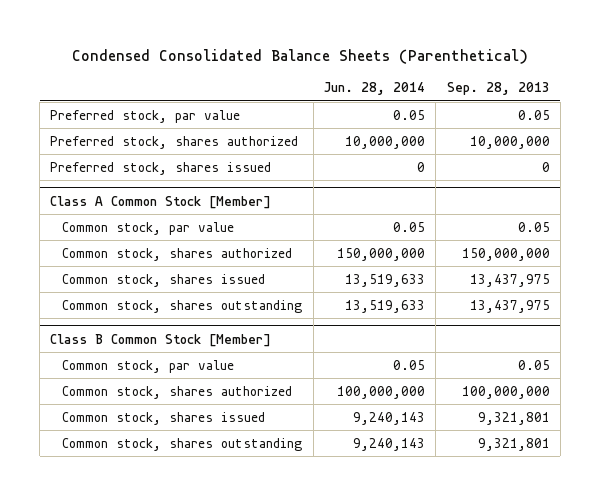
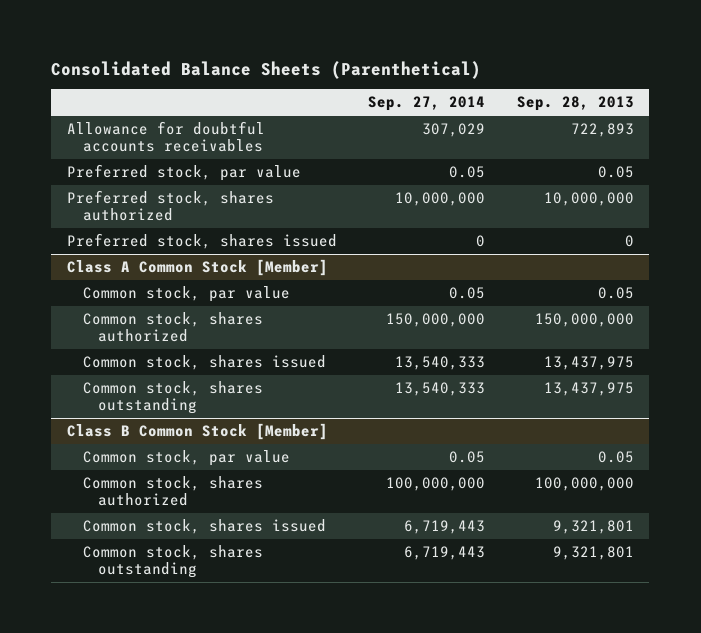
- Condensed Consolidated Balance Sheets (Parenthetical)
+ Consolidated Balance Sheets (Parenthetical)
- | Jun. 28, 2014 | Sep. 28, 2013
+ | Sep. 27, 2014 | Sep. 28, 2013
+ Allowance for doubtful accounts receivables | 307,029 | 722,893

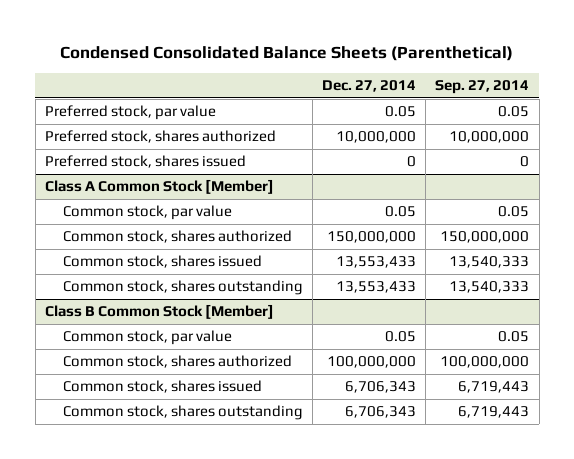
- Consolidated Balance Sheets (Parenthetical)
+ Condensed Consolidated Balance Sheets (Parenthetical)
- | Sep. 27, 2014 | Sep. 28, 2013
+ | Dec. 27, 2014 | Sep. 27, 2014
- Allowance for doubtful accounts receivables | 307,029 | 722,893

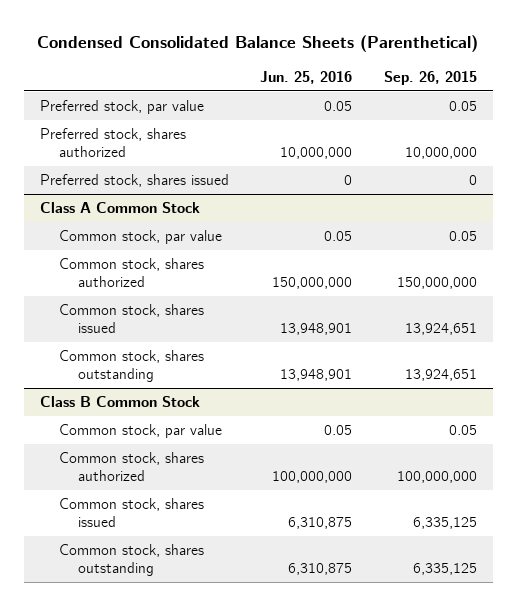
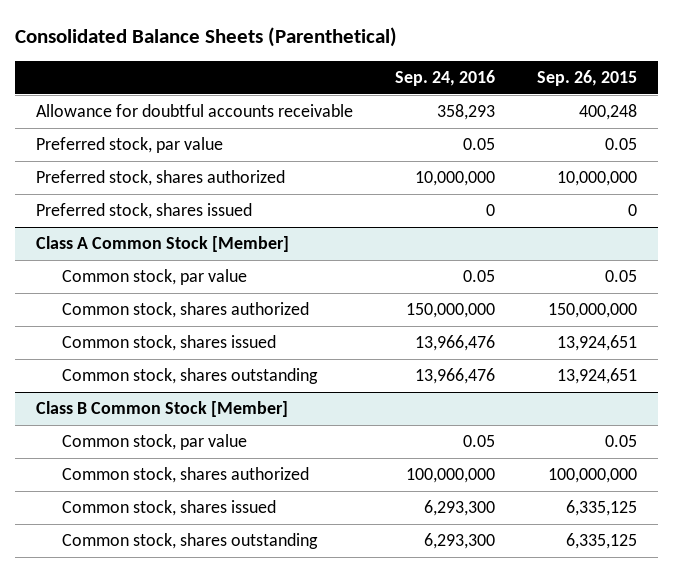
- Condensed Consolidated Balance Sheets (Parenthetical)
+ Consolidated Balance Sheets (Parenthetical)
- | Jun. 25, 2016 | Sep. 26, 2015
+ | Sep. 24, 2016 | Sep. 26, 2015
+ Allowance for doubtful accounts receivable | 358,293 | 400,248
- Class A Common Stock
+ Class A Common Stock [Member]
- Class B Common Stock
+ Class B Common Stock [Member]

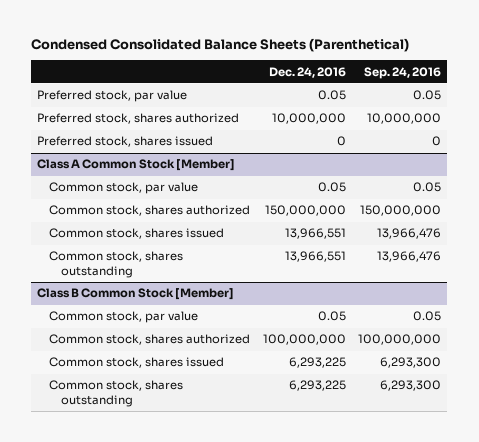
- Consolidated Balance Sheets (Parenthetical)
+ Condensed Consolidated Balance Sheets (Parenthetical)
- | Sep. 24, 2016 | Sep. 26, 2015
+ | Dec. 24, 2016 | Sep. 24, 2016
- Allowance for doubtful accounts receivable | 358,293 | 400,248

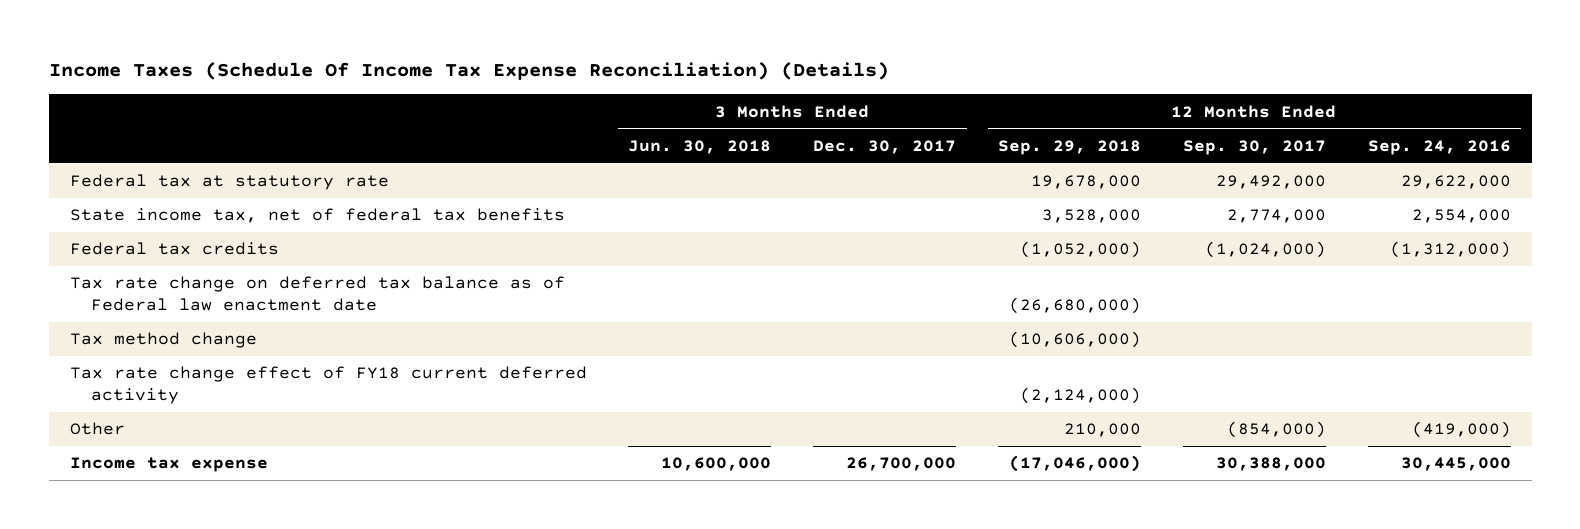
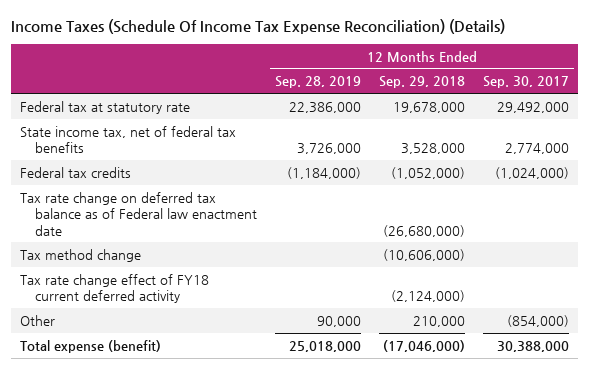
- | 3 Months Ended Jun. 30, 2018 | 3 Months Ended Dec. 30, 2017 | 12 Months Ended Sep. 29, 2018 | 12 Months Ended Sep. 30, 2017 | 12 Months Ended Sep. 24, 2016
+ | 12 Months Ended Sep. 28, 2019 | 12 Months Ended Sep. 29, 2018 | 12 Months Ended Sep. 30, 2017
- Income tax expense | 10,600,000 | 26,700,000 | (17,046,000) | 30,388,000 | 30,445,000
+ Total expense (benefit) | 25,018,000 | (17,046,000) | 30,388,000

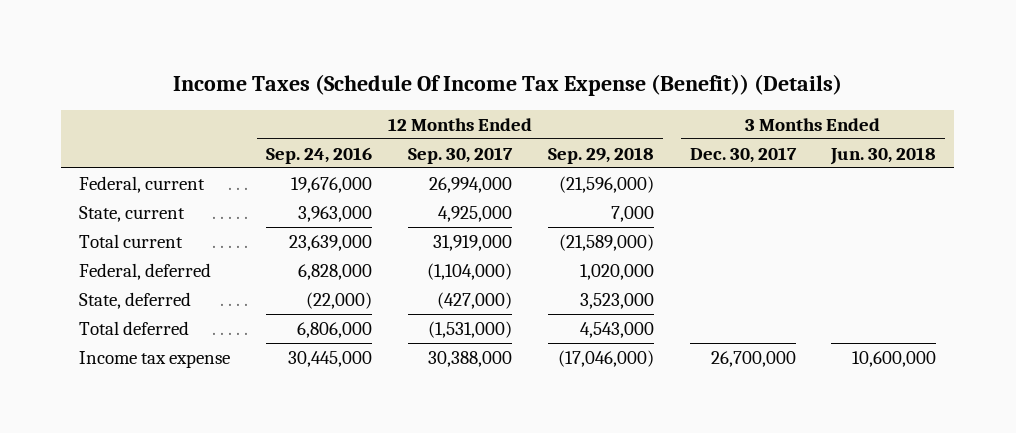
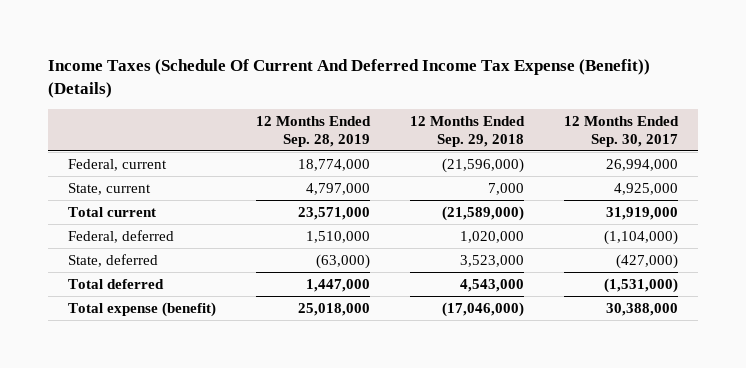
- Income Taxes (Schedule Of Income Tax Expense (Benefit)) (Details)
+ Income Taxes (Schedule Of Current And Deferred Income Tax Expense (Benefit)) (Details)
- | 12 Months Ended Sep. 24, 2016 | 12 Months Ended Sep. 30, 2017 | 12 Months Ended Sep. 29, 2018 | 3 Months Ended Dec. 30, 2017 | 3 Months Ended Jun. 30, 2018
+ | 12 Months Ended Sep. 28, 2019 | 12 Months Ended Sep. 29, 2018 | 12 Months Ended Sep. 30, 2017
- Income tax expense | 30,445,000 | 30,388,000 | (17,046,000) | 26,700,000 | 10,600,000
+ Total expense (benefit) | 25,018,000 | (17,046,000) | 30,388,000

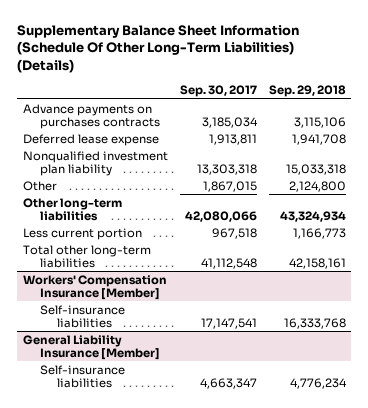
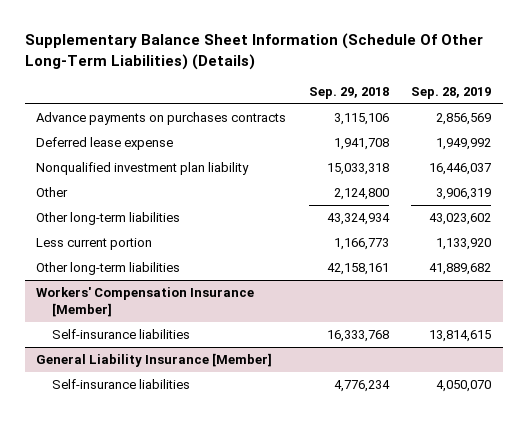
- | Sep. 30, 2017 | Sep. 29, 2018
+ | Sep. 29, 2018 | Sep. 28, 2019
- Total other long-term liabilities | 41,112,548 | 42,158,161
+ Other long-term liabilities | 42,158,161 | 41,889,682

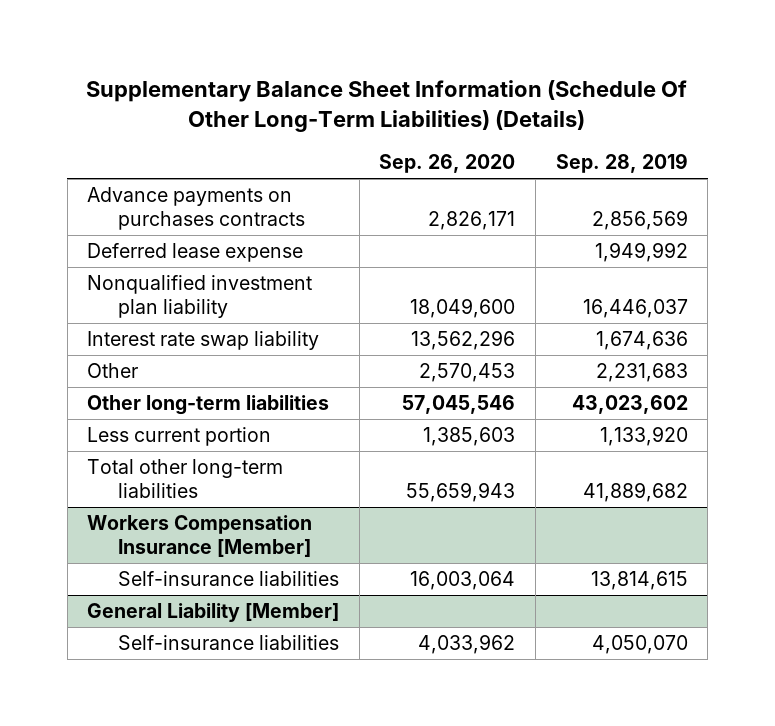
- | Sep. 29, 2018 | Sep. 28, 2019
+ | Sep. 26, 2020 | Sep. 28, 2019
- Other | 2,124,800 | 3,906,319
+ Interest rate swap liability | 13,562,296 | 1,674,636
+ Other | 2,570,453 | 2,231,683
- Other long-term liabilities | 42,158,161 | 41,889,682
- Workers' Compensation Insurance [Member]
+ Total other long-term liabilities | 55,659,943 | 41,889,682
+ Workers Compensation Insurance [Member]
- General Liability Insurance [Member]
+ General Liability [Member]

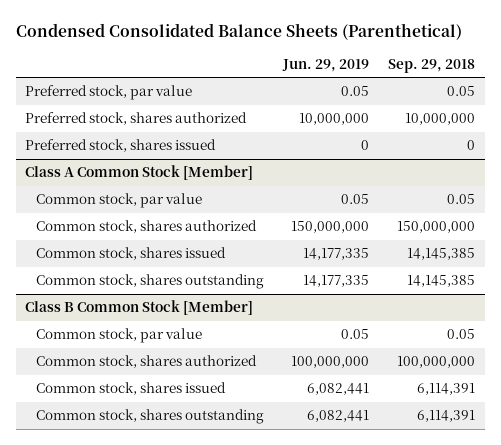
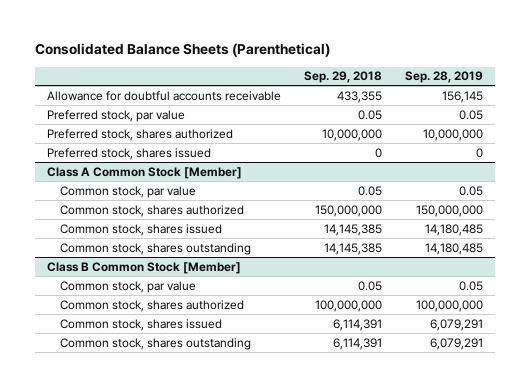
- Condensed Consolidated Balance Sheets (Parenthetical)
+ Consolidated Balance Sheets (Parenthetical)
- | Jun. 29, 2019 | Sep. 29, 2018
+ | Sep. 29, 2018 | Sep. 28, 2019
+ Allowance for doubtful accounts receivable | 433,355 | 156,145

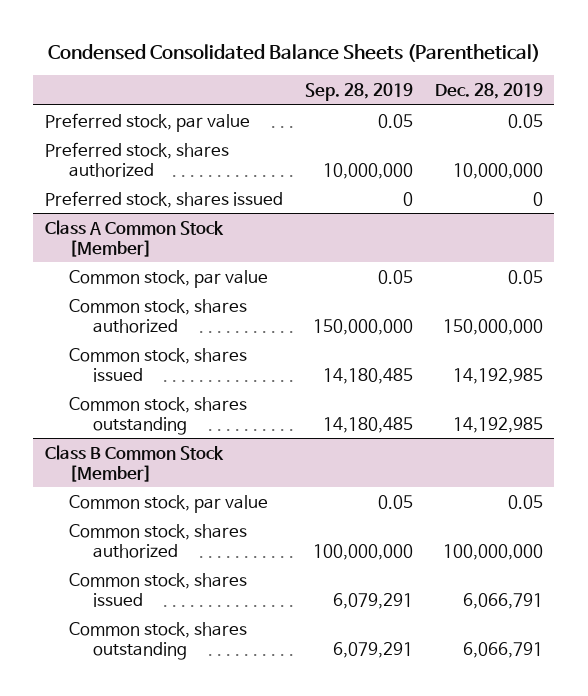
- Consolidated Balance Sheets (Parenthetical)
+ Condensed Consolidated Balance Sheets (Parenthetical)
- | Sep. 29, 2018 | Sep. 28, 2019
+ | Sep. 28, 2019 | Dec. 28, 2019
- Allowance for doubtful accounts receivable | 433,355 | 156,145

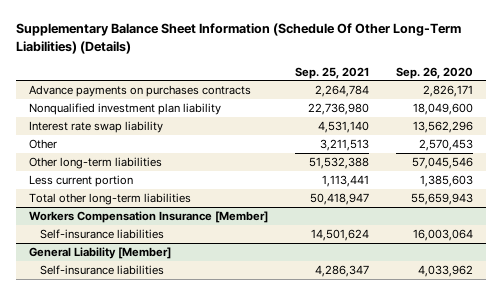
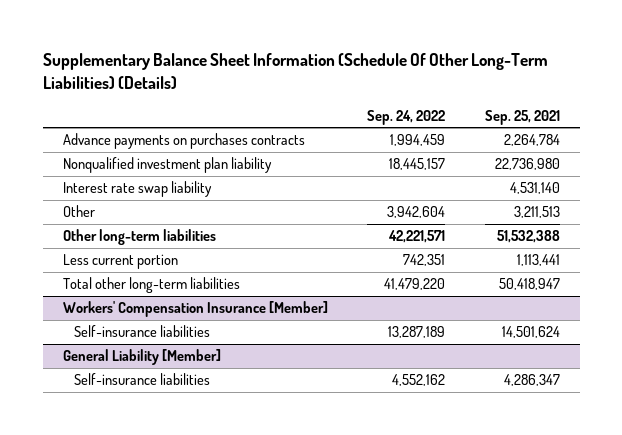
- | Sep. 25, 2021 | Sep. 26, 2020
+ | Sep. 24, 2022 | Sep. 25, 2021
- Workers Compensation Insurance [Member]
+ Workers' Compensation Insurance [Member]

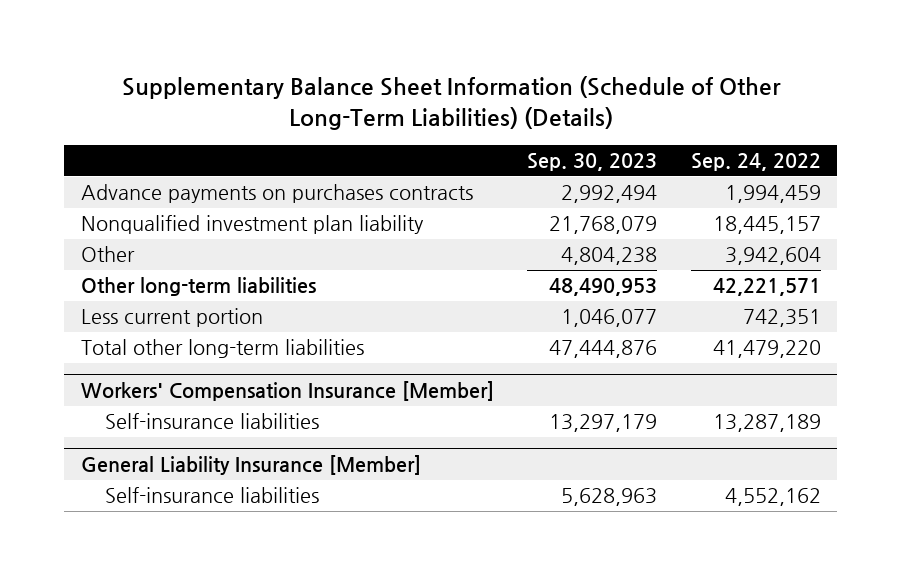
- Supplementary Balance Sheet Information (Schedule Of Other Long-Term Liabilities) (Details)
+ Supplementary Balance Sheet Information (Schedule of Other Long-Term Liabilities) (Details)
- | Sep. 24, 2022 | Sep. 25, 2021
+ | Sep. 30, 2023 | Sep. 24, 2022
- Interest rate swap liability | | 4,531,140
- General Liability [Member]
+ General Liability Insurance [Member]

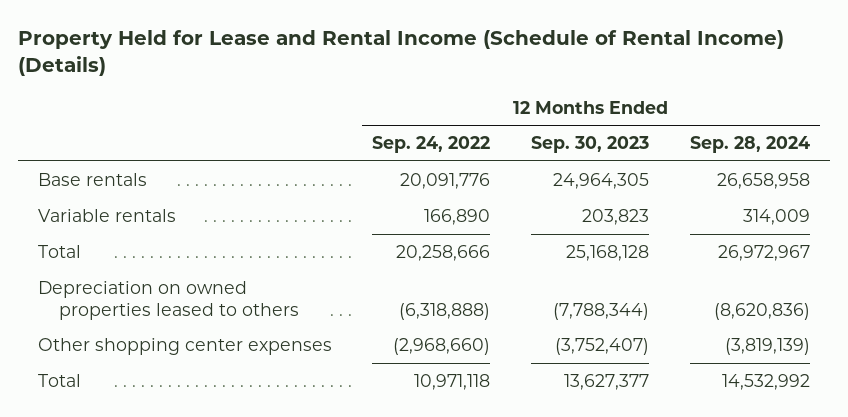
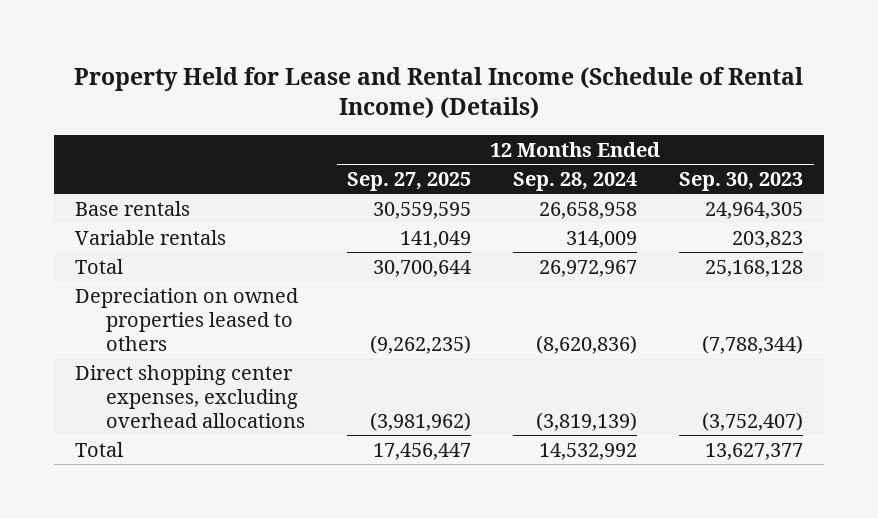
- | 12 Months Ended Sep. 24, 2022 | 12 Months Ended Sep. 30, 2023 | 12 Months Ended Sep. 28, 2024
+ | 12 Months Ended Sep. 27, 2025 | 12 Months Ended Sep. 28, 2024 | 12 Months Ended Sep. 30, 2023
- Other shopping center expenses | (2,968,660) | (3,752,407) | (3,819,139)
+ Direct shopping center expenses, excluding overhead allocations | (3,981,962) | (3,819,139) | (3,752,407)

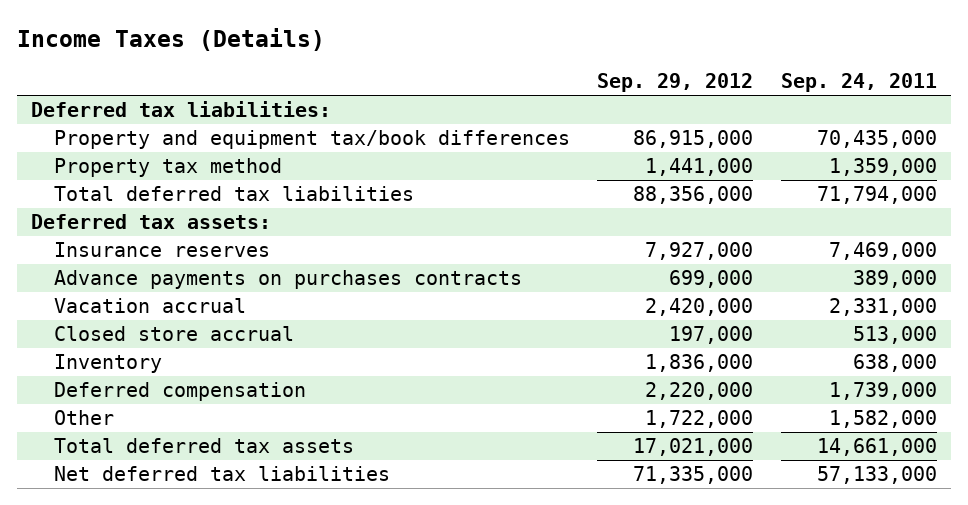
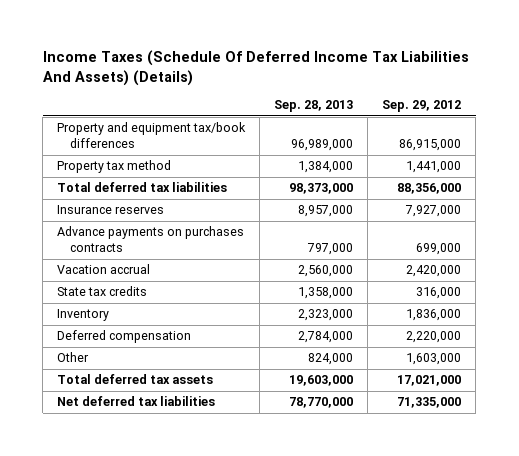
- Income Taxes (Details)
+ Income Taxes (Schedule Of Deferred Income Tax Liabilities And Assets) (Details)
- | Sep. 29, 2012 | Sep. 24, 2011
+ | Sep. 28, 2013 | Sep. 29, 2012
- Deferred tax liabilities:
- Deferred tax assets:
- Closed store accrual | 197,000 | 513,000
+ State tax credits | 1,358,000 | 316,000
- Other | 1,722,000 | 1,582,000
+ Other | 824,000 | 1,603,000

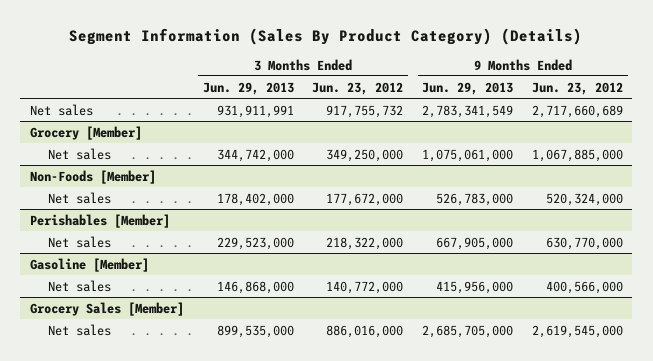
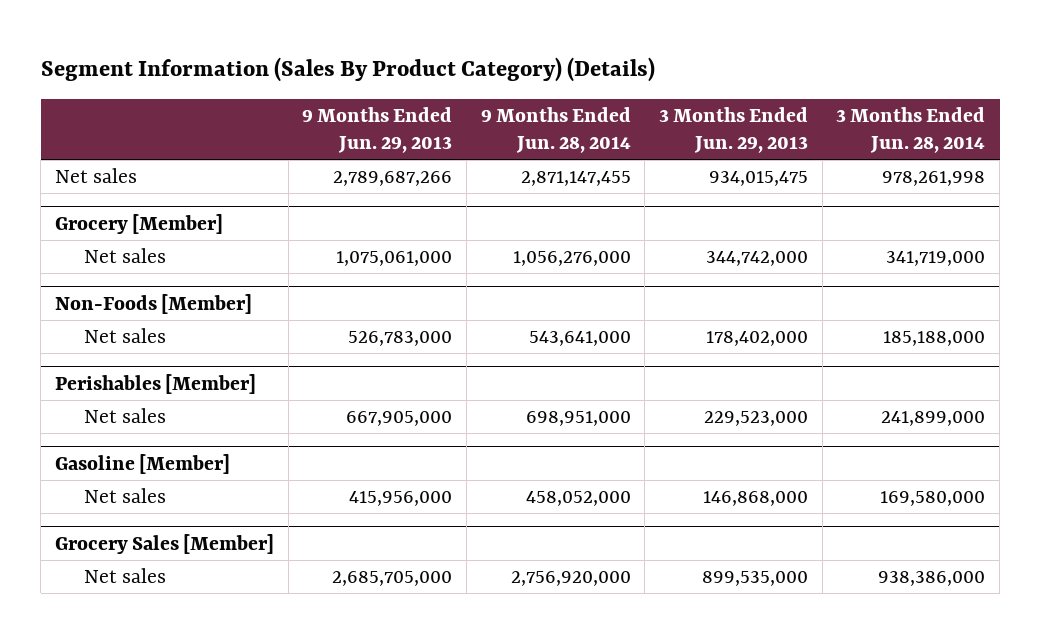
- | 3 Months Ended Jun. 29, 2013 | 3 Months Ended Jun. 23, 2012 | 9 Months Ended Jun. 29, 2013 | 9 Months Ended Jun. 23, 2012
+ | 9 Months Ended Jun. 29, 2013 | 9 Months Ended Jun. 28, 2014 | 3 Months Ended Jun. 29, 2013 | 3 Months Ended Jun. 28, 2014
- Net sales | 931,911,991 | 917,755,732 | 2,783,341,549 | 2,717,660,689
+ Net sales | 2,789,687,266 | 2,871,147,455 | 934,015,475 | 978,261,998

